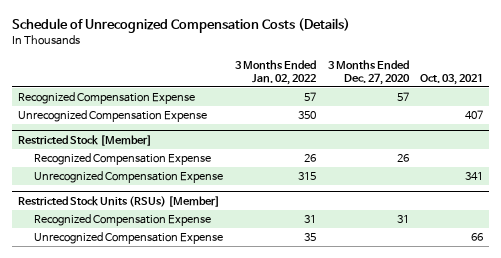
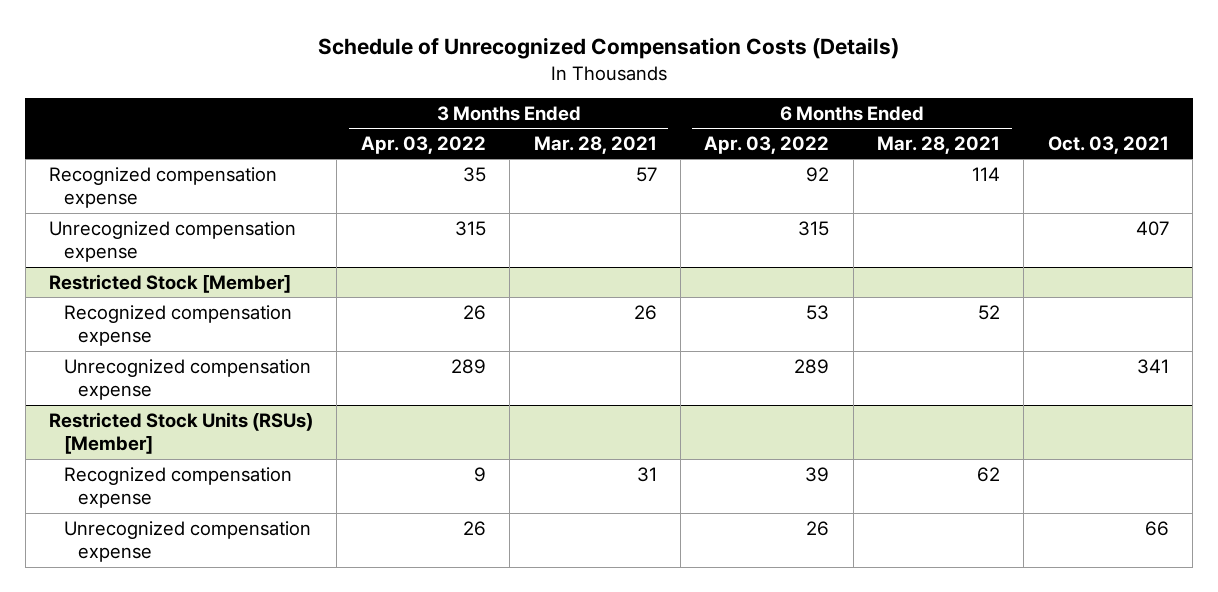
- | 3 Months Ended Jan. 02, 2022 | 3 Months Ended Dec. 27, 2020 | Oct. 03, 2021
+ | 3 Months Ended Apr. 03, 2022 | 3 Months Ended Mar. 28, 2021 | 6 Months Ended Apr. 03, 2022 | 6 Months Ended Mar. 28, 2021 | Oct. 03, 2021
- Recognized Compensation Expense | 57 | 57 |
- Unrecognized Compensation Expense | 350 | | 407
+ Recognized compensation expense | 35 | 57 | 92 | 114 |
+ Unrecognized compensation expense | 315 | | 315 | | 407
@ Restricted Stock [Member]
- Recognized Compensation Expense | 26 | 26 |
- Unrecognized Compensation Expense | 315 | | 341
+ Recognized compensation expense | 26 | 26 | 53 | 52 |
+ Unrecognized compensation expense | 289 | | 289 | | 341
@ Restricted Stock Units (RSUs) [Member]
- Recognized Compensation Expense | 31 | 31 |
- Unrecognized Compensation Expense | 35 | | 66
+ Recognized compensation expense | 9 | 31 | 39 | 62 |
+ Unrecognized compensation expense | 26 | | 26 | | 66

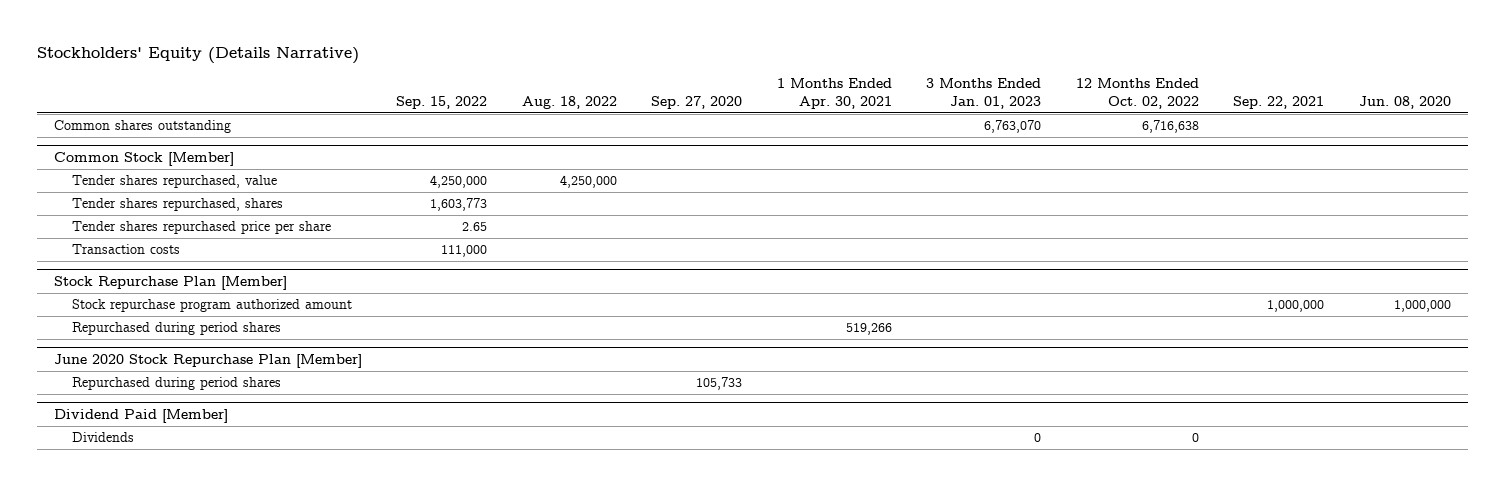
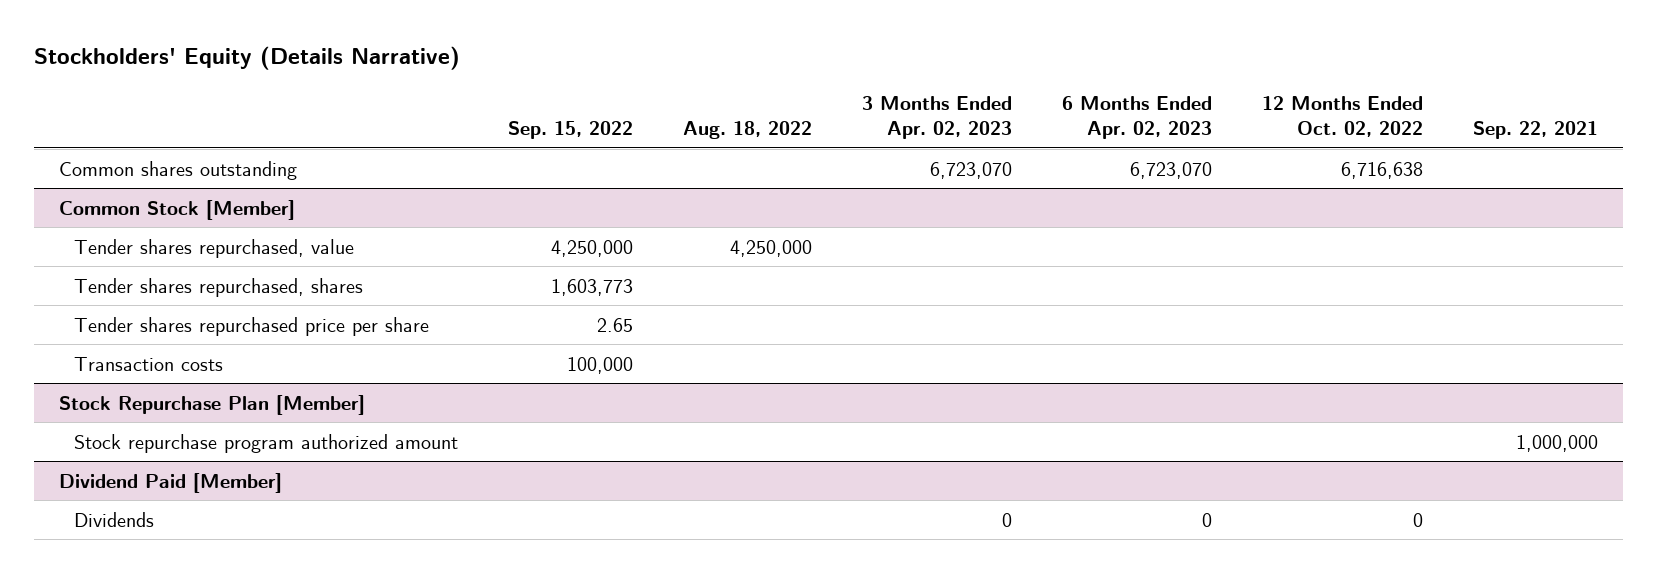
- | Sep. 15, 2022 | Aug. 18, 2022 | Sep. 27, 2020 | 1 Months Ended Apr. 30, 2021 | 3 Months Ended Jan. 01, 2023 | 12 Months Ended Oct. 02, 2022 | Sep. 22, 2021 | Jun. 08, 2020
+ | Sep. 15, 2022 | Aug. 18, 2022 | 3 Months Ended Apr. 02, 2023 | 6 Months Ended Apr. 02, 2023 | 12 Months Ended Oct. 02, 2022 | Sep. 22, 2021
@ Common Stock [Member]
- Transaction costs | 111,000 | | | | | | |
+ Transaction costs | 100,000 | | | | |
@ Stock Repurchase Plan [Member]
- Repurchased during period shares | | | | 519,266 | | | |
- June 2020 Stock Repurchase Plan [Member]
- Repurchased during period shares | | | 105,733 | | | | |

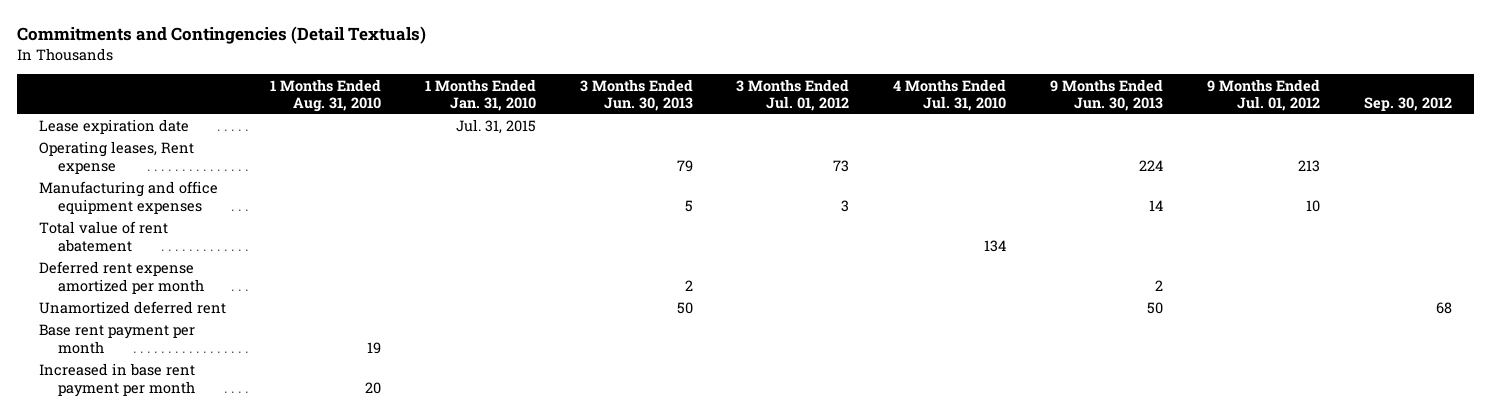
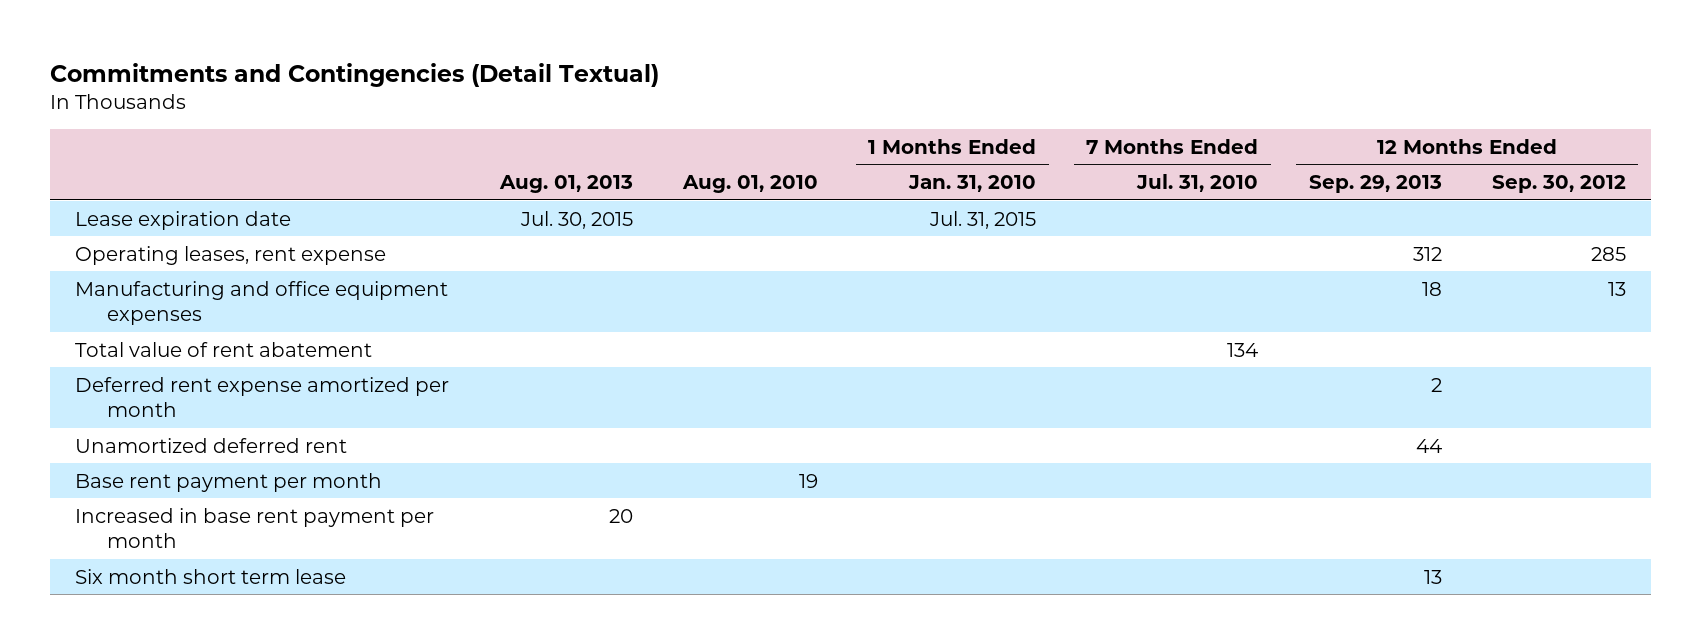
- Commitments and Contingencies (Detail Textuals)
+ Commitments and Contingencies (Detail Textual)
- | 1 Months Ended Aug. 31, 2010 | 1 Months Ended Jan. 31, 2010 | 3 Months Ended Jun. 30, 2013 | 3 Months Ended Jul. 01, 2012 | 4 Months Ended Jul. 31, 2010 | 9 Months Ended Jun. 30, 2013 | 9 Months Ended Jul. 01, 2012 | Sep. 30, 2012
+ | Aug. 01, 2013 | Aug. 01, 2010 | 1 Months Ended Jan. 31, 2010 | 7 Months Ended Jul. 31, 2010 | 12 Months Ended Sep. 29, 2013 | 12 Months Ended Sep. 30, 2012
- Operating leases, Rent expense | | | 79 | 73 | | 224 | 213 |
+ Operating leases, rent expense | | | | | 312 | 285
+ Six month short term lease | | | | | 13 |

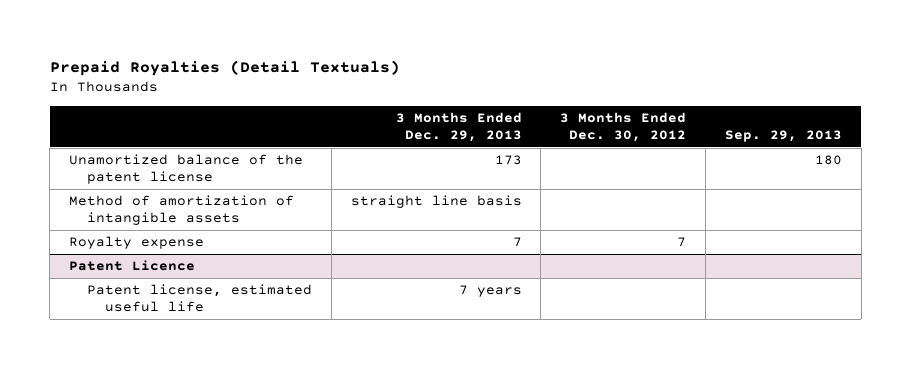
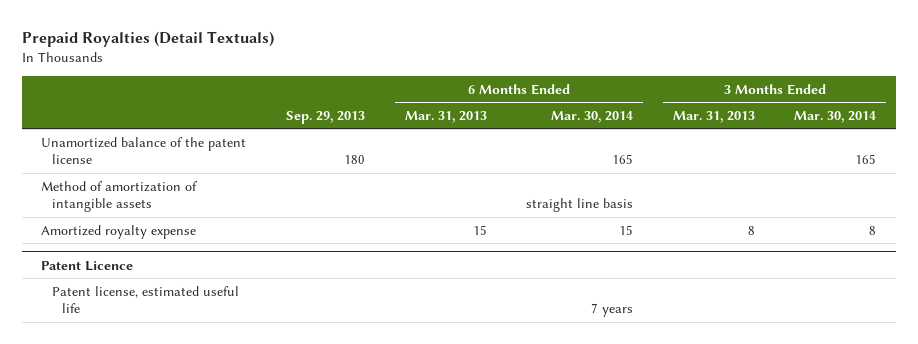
- | 3 Months Ended Dec. 29, 2013 | 3 Months Ended Dec. 30, 2012 | Sep. 29, 2013
+ | Sep. 29, 2013 | 6 Months Ended Mar. 31, 2013 | 6 Months Ended Mar. 30, 2014 | 3 Months Ended Mar. 31, 2013 | 3 Months Ended Mar. 30, 2014
- Royalty expense | 7 | 7 |
+ Amortized royalty expense | | 15 | 15 | 8 | 8

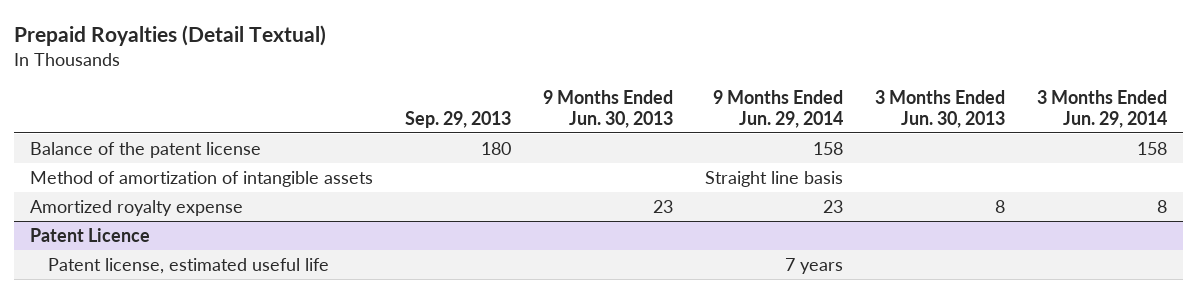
- Prepaid Royalties (Detail Textuals)
+ Prepaid Royalties (Detail Textual)
- | Sep. 29, 2013 | 6 Months Ended Mar. 31, 2013 | 6 Months Ended Mar. 30, 2014 | 3 Months Ended Mar. 31, 2013 | 3 Months Ended Mar. 30, 2014
+ | Sep. 29, 2013 | 9 Months Ended Jun. 30, 2013 | 9 Months Ended Jun. 29, 2014 | 3 Months Ended Jun. 30, 2013 | 3 Months Ended Jun. 29, 2014
- Unamortized balance of the patent license | 180 | | 165 | | 165
+ Balance of the patent license | 180 | | 158 | | 158

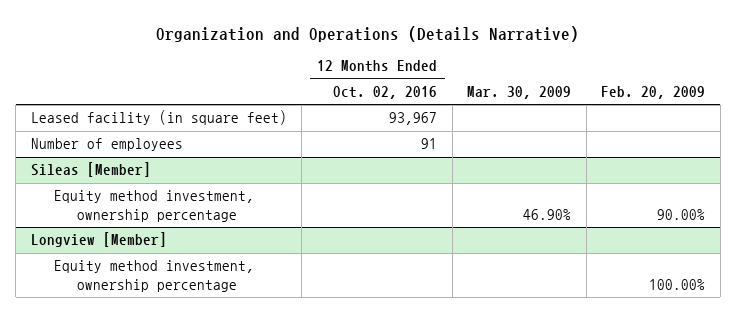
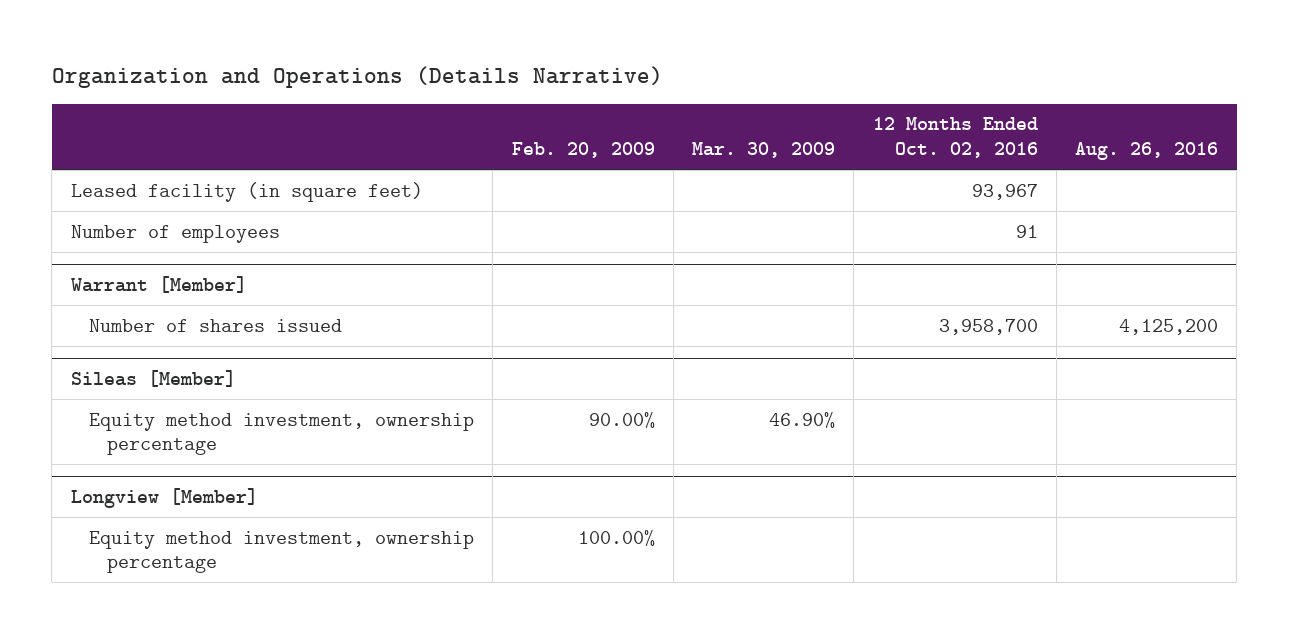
- | 12 Months Ended Oct. 02, 2016 | Mar. 30, 2009 | Feb. 20, 2009
+ | Feb. 20, 2009 | Mar. 30, 2009 | 12 Months Ended Oct. 02, 2016 | Aug. 26, 2016
+ Warrant [Member]
+ Number of shares issued | | | 3,958,700 | 4,125,200

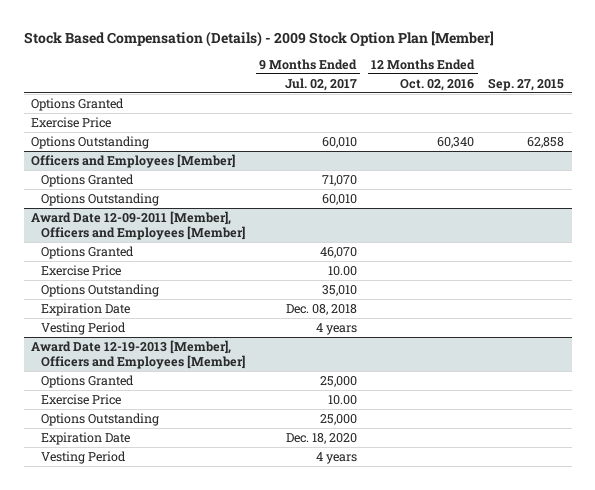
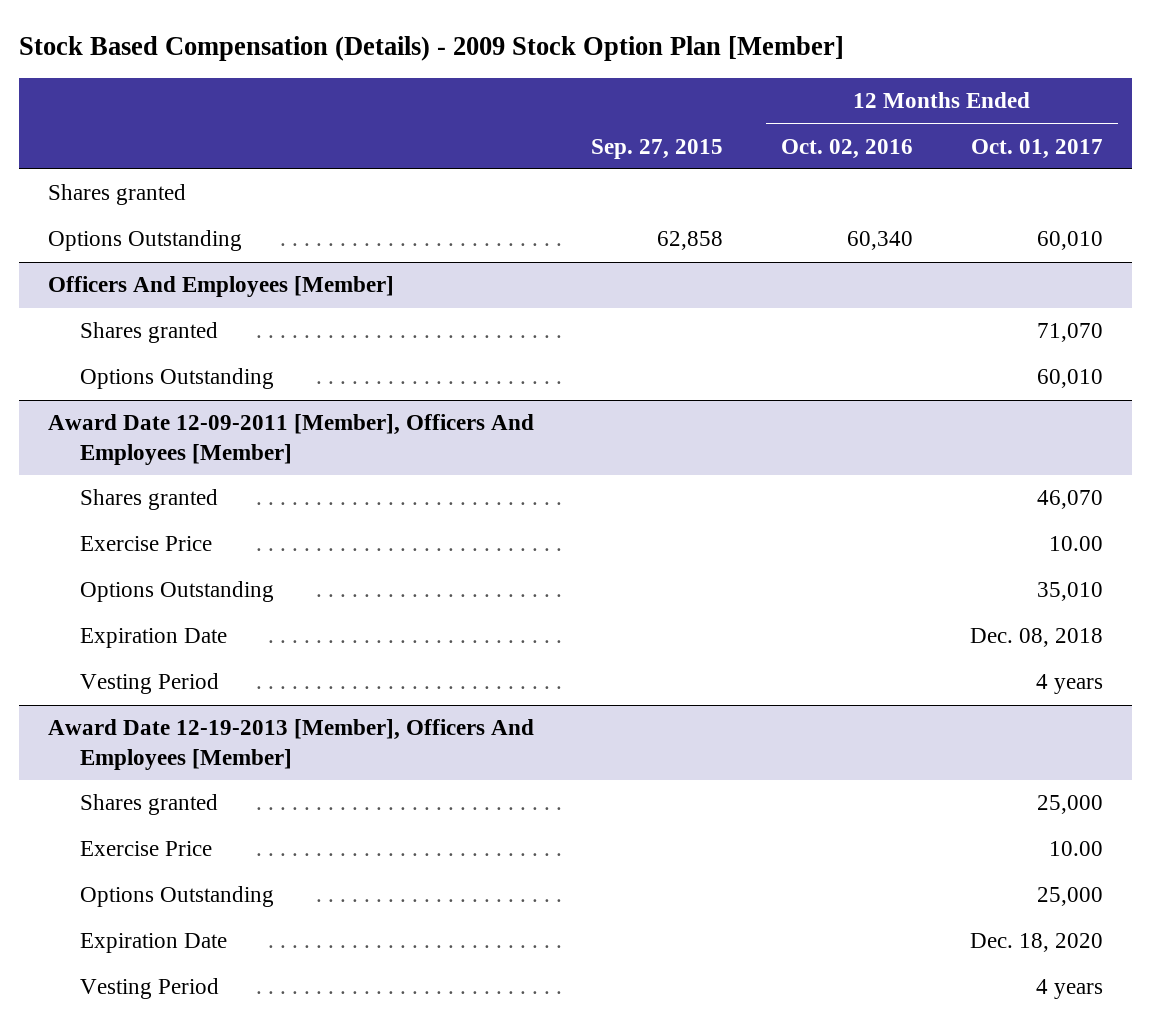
- | 9 Months Ended Jul. 02, 2017 | 12 Months Ended Oct. 02, 2016 | Sep. 27, 2015
+ | Sep. 27, 2015 | 12 Months Ended Oct. 02, 2016 | 12 Months Ended Oct. 01, 2017
- Options Granted
- Exercise Price
+ Shares granted
- Officers and Employees [Member]
- Options Granted | 71,070 | |
+ Officers And Employees [Member]
+ Shares granted | | | 71,070
- Award Date 12-09-2011 [Member], Officers and Employees [Member]
- Options Granted | 46,070 | |
+ Award Date 12-09-2011 [Member], Officers And Employees [Member]
+ Shares granted | | | 46,070
- Award Date 12-19-2013 [Member], Officers and Employees [Member]
- Options Granted | 25,000 | |
+ Award Date 12-19-2013 [Member], Officers And Employees [Member]
+ Shares granted | | | 25,000

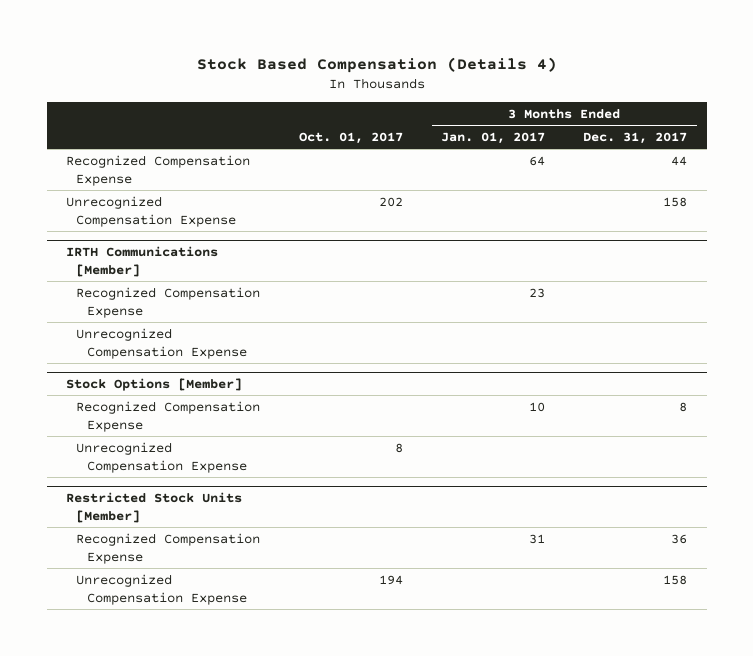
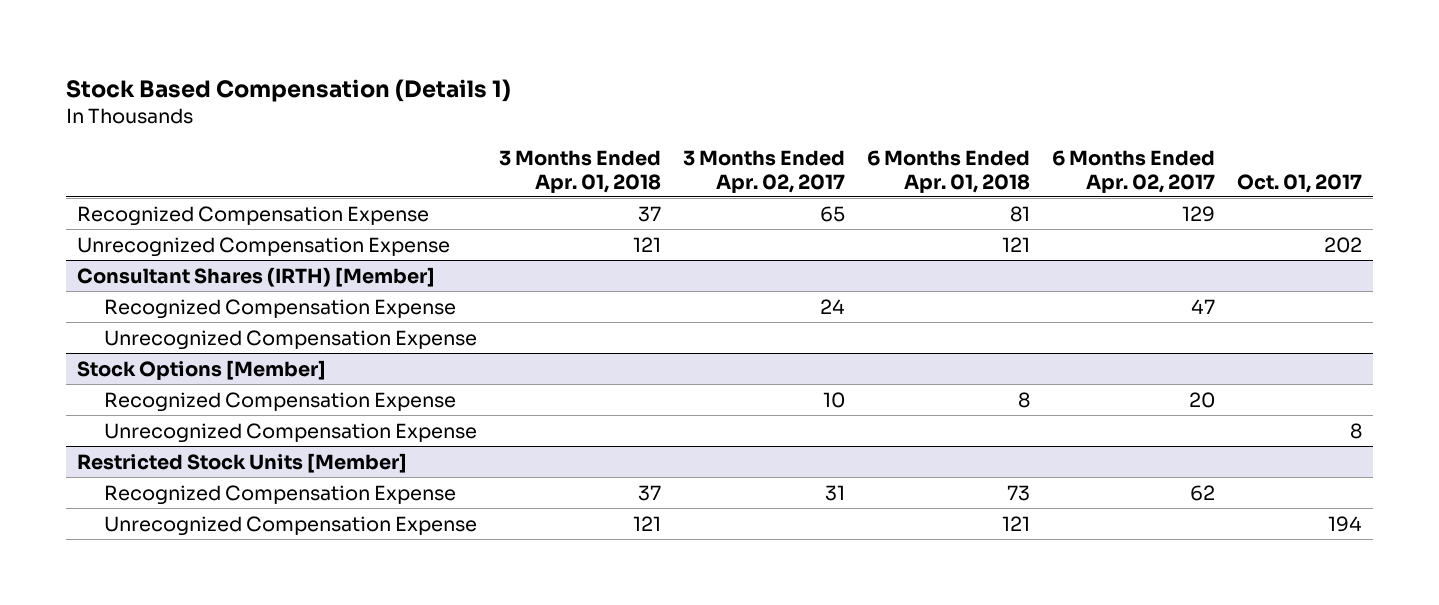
- Stock Based Compensation (Details 4)
+ Stock Based Compensation (Details 1)
- | Oct. 01, 2017 | 3 Months Ended Jan. 01, 2017 | 3 Months Ended Dec. 31, 2017
+ | 3 Months Ended Apr. 01, 2018 | 3 Months Ended Apr. 02, 2017 | 6 Months Ended Apr. 01, 2018 | 6 Months Ended Apr. 02, 2017 | Oct. 01, 2017
- IRTH Communications [Member]
+ Consultant Shares (IRTH) [Member]

